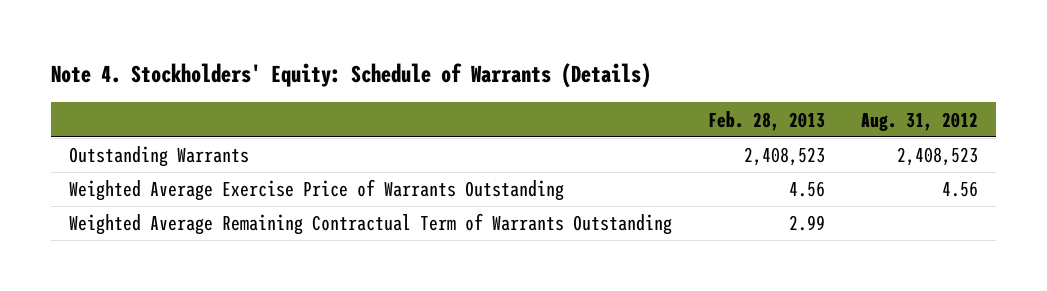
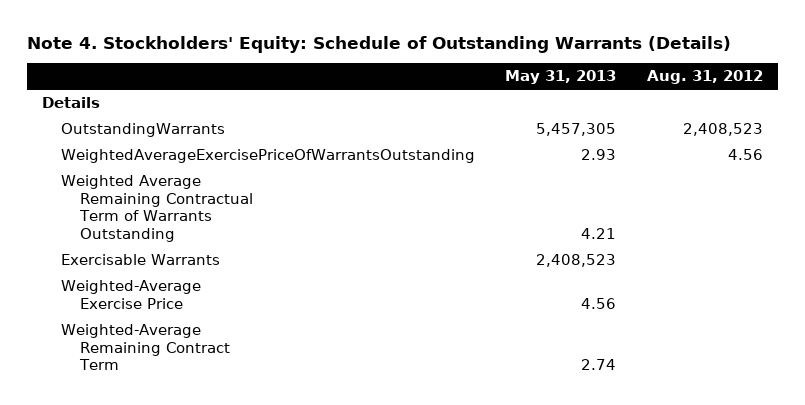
- Note 4. Stockholders' Equity: Schedule of Warrants (Details)
+ Note 4. Stockholders' Equity: Schedule of Outstanding Warrants (Details)
- | Feb. 28, 2013 | Aug. 31, 2012
+ | May 31, 2013 | Aug. 31, 2012
- Outstanding Warrants | 2,408,523 | 2,408,523
- Weighted Average Exercise Price of Warrants Outstanding | 4.56 | 4.56
+ Details
+ OutstandingWarrants | 5,457,305 | 2,408,523
+ WeightedAverageExercisePriceOfWarrantsOutstanding | 2.93 | 4.56
+ Exercisable Warrants | 2,408,523 |
+ Weighted-Average Exercise Price | 4.56 |
+ Weighted-Average Remaining Contract Term | 2.74 |

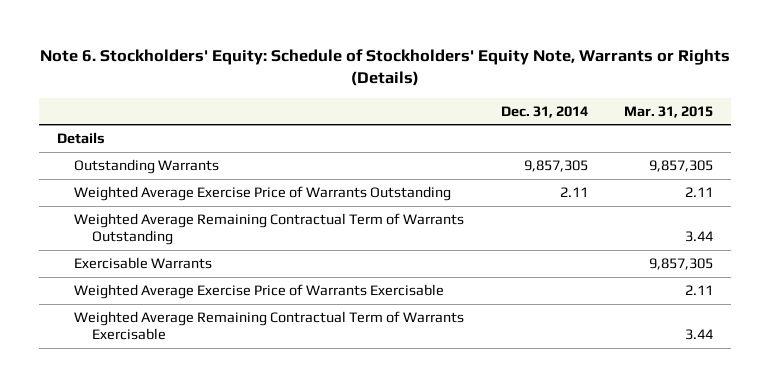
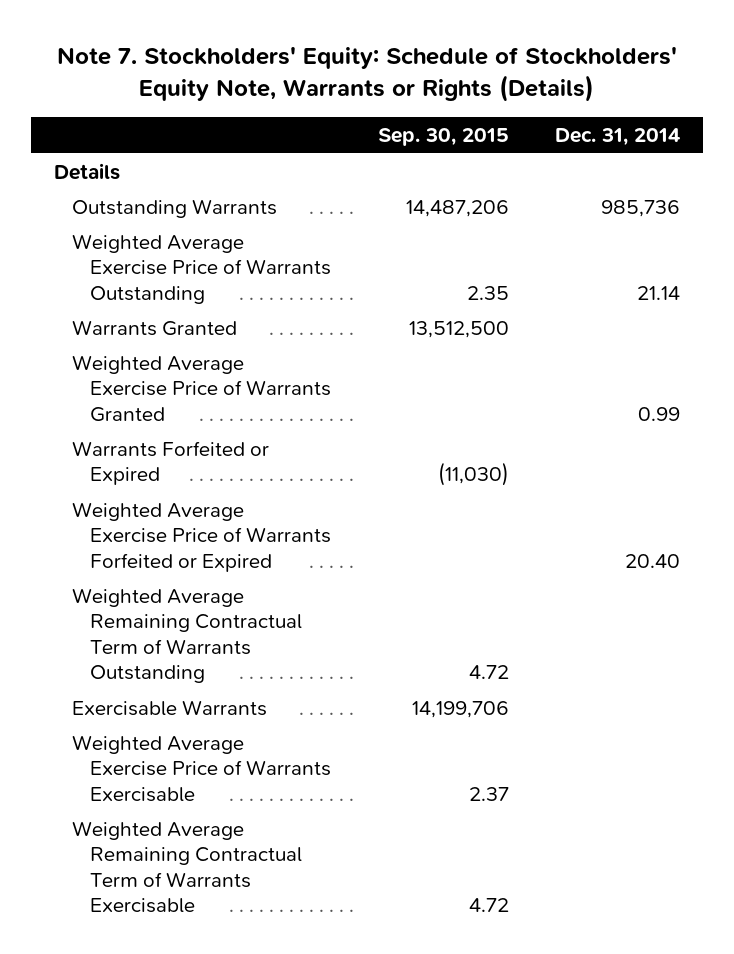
- Note 6. Stockholders' Equity: Schedule of Stockholders' Equity Note, Warrants or Rights (Details)
+ Note 7. Stockholders' Equity: Schedule of Stockholders' Equity Note, Warrants or Rights (Details)
- | Dec. 31, 2014 | Mar. 31, 2015
+ | Sep. 30, 2015 | Dec. 31, 2014
- Outstanding Warrants | 9,857,305 | 9,857,305
- Weighted Average Exercise Price of Warrants Outstanding | 2.11 | 2.11
+ Outstanding Warrants | 14,487,206 | 985,736
+ Weighted Average Exercise Price of Warrants Outstanding | 2.35 | 21.14
+ Warrants Granted | 13,512,500 |
+ Weighted Average Exercise Price of Warrants Granted | | 0.99
+ Warrants Forfeited or Expired | (11,030) |
+ Weighted Average Exercise Price of Warrants Forfeited or Expired | | 20.40

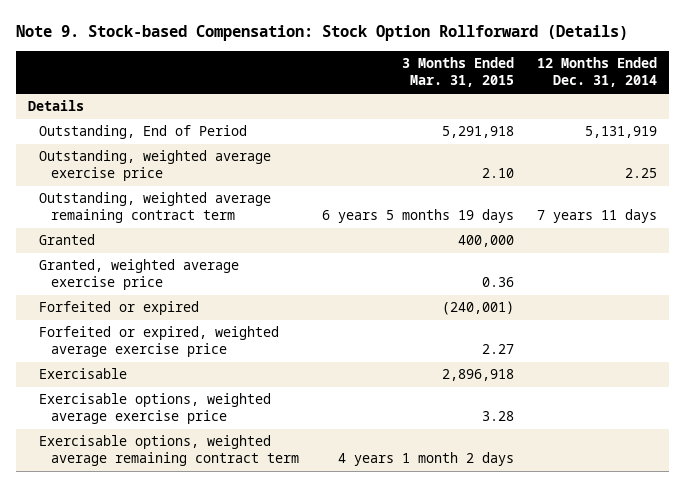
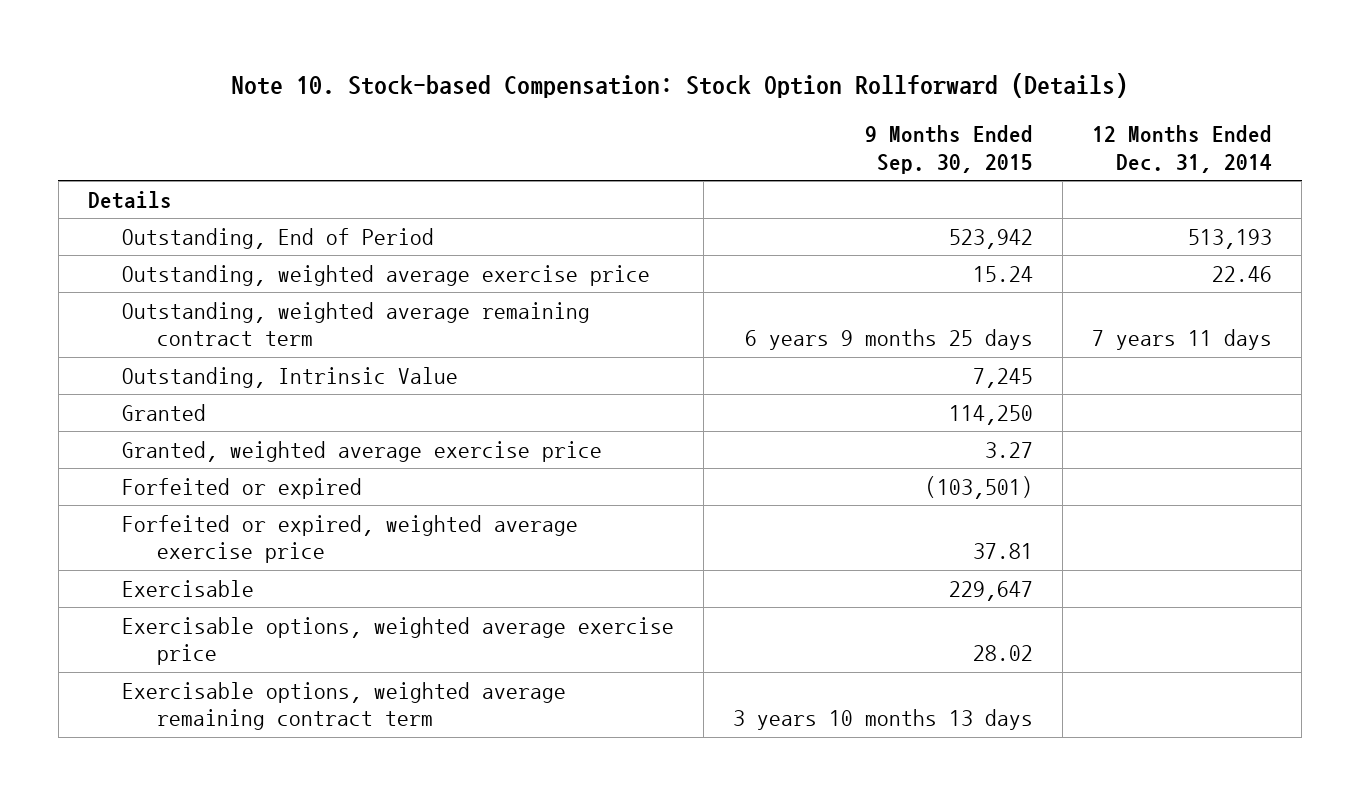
- Note 9. Stock-based Compensation: Stock Option Rollforward (Details)
+ Note 10. Stock-based Compensation: Stock Option Rollforward (Details)
- | 3 Months Ended Mar. 31, 2015 | 12 Months Ended Dec. 31, 2014
+ | 9 Months Ended Sep. 30, 2015 | 12 Months Ended Dec. 31, 2014
- Outstanding, End of Period | 5,291,918 | 5,131,919
- Outstanding, weighted average exercise price | 2.10 | 2.25
+ Outstanding, End of Period | 523,942 | 513,193
+ Outstanding, weighted average exercise price | 15.24 | 22.46
+ Outstanding, Intrinsic Value | 7,245 |

